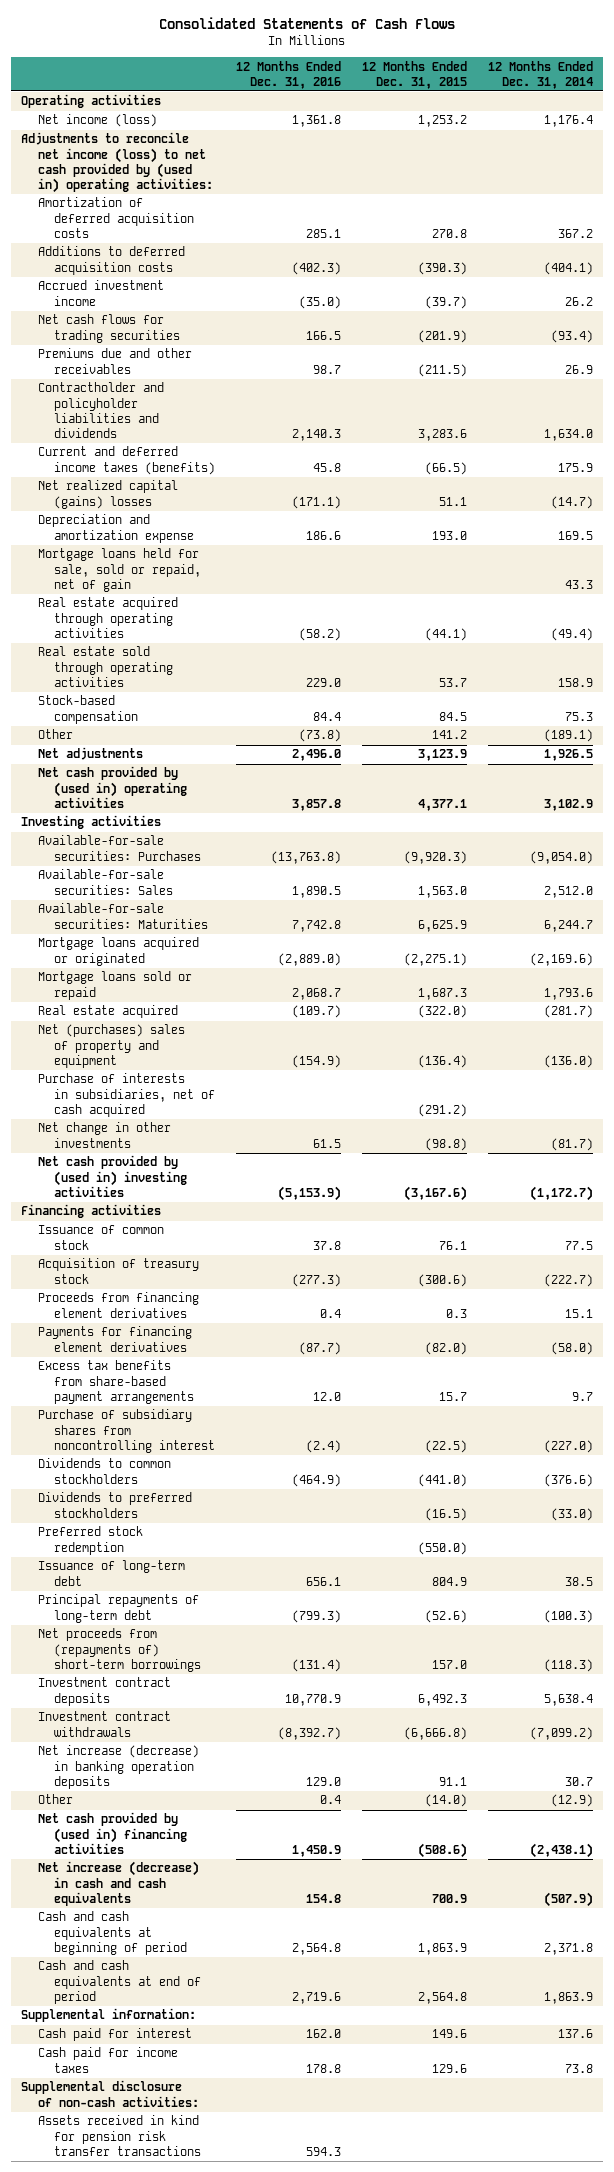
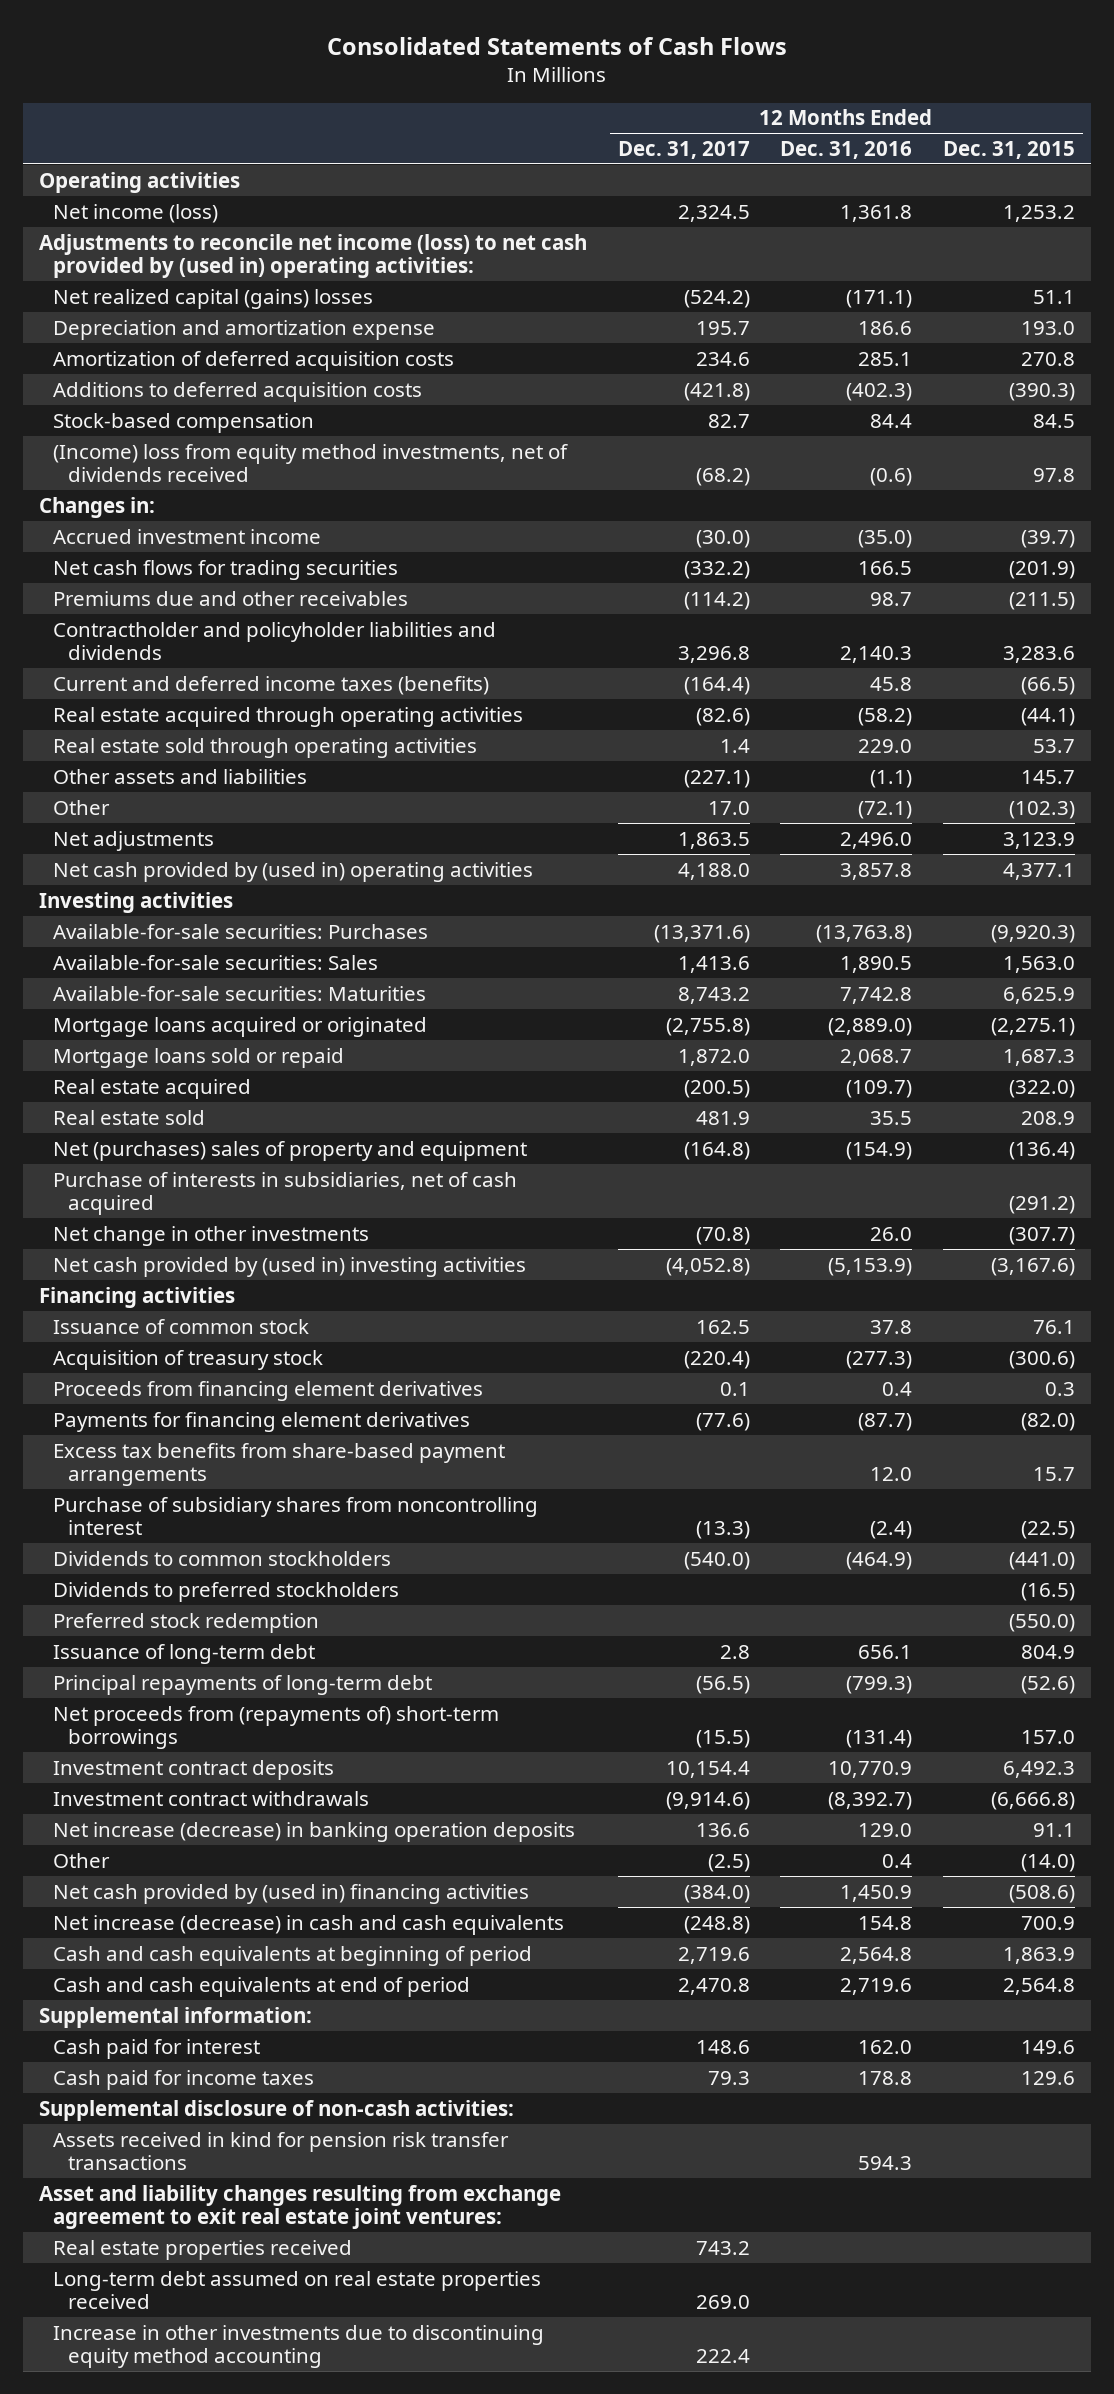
- | 12 Months Ended Dec. 31, 2016 | 12 Months Ended Dec. 31, 2015 | 12 Months Ended Dec. 31, 2014
+ | 12 Months Ended Dec. 31, 2017 | 12 Months Ended Dec. 31, 2016 | 12 Months Ended Dec. 31, 2015
moved up: Net realized capital (gains) losses | (524.2) | (171.1) | 51.1
moved up: Depreciation and amortization expense | 195.7 | 186.6 | 193.0
moved up: Stock-based compensation | 82.7 | 84.4 | 84.5
+ (Income) loss from equity method investments, net of dividends received | (68.2) | (0.6) | 97.8
+ Changes in:
- Mortgage loans held for sale, sold or repaid, net of gain | | | 43.3
- Other | (73.8) | 141.2 | (189.1)
+ Other assets and liabilities | (227.1) | (1.1) | 145.7
+ Other | 17.0 | (72.1) | (102.3)
+ Real estate sold | 481.9 | 35.5 | 208.9
- Net change in other investments | 61.5 | (98.8) | (81.7)
+ Net change in other investments | (70.8) | 26.0 | (307.7)
+ Asset and liability changes resulting from exchange agreement to exit real estate joint ventures:
+ Real estate properties received | 743.2 | |
+ Long-term debt assumed on real estate properties received | 269.0 | |
+ Increase in other investments due to discontinuing equity method accounting | 222.4 | |

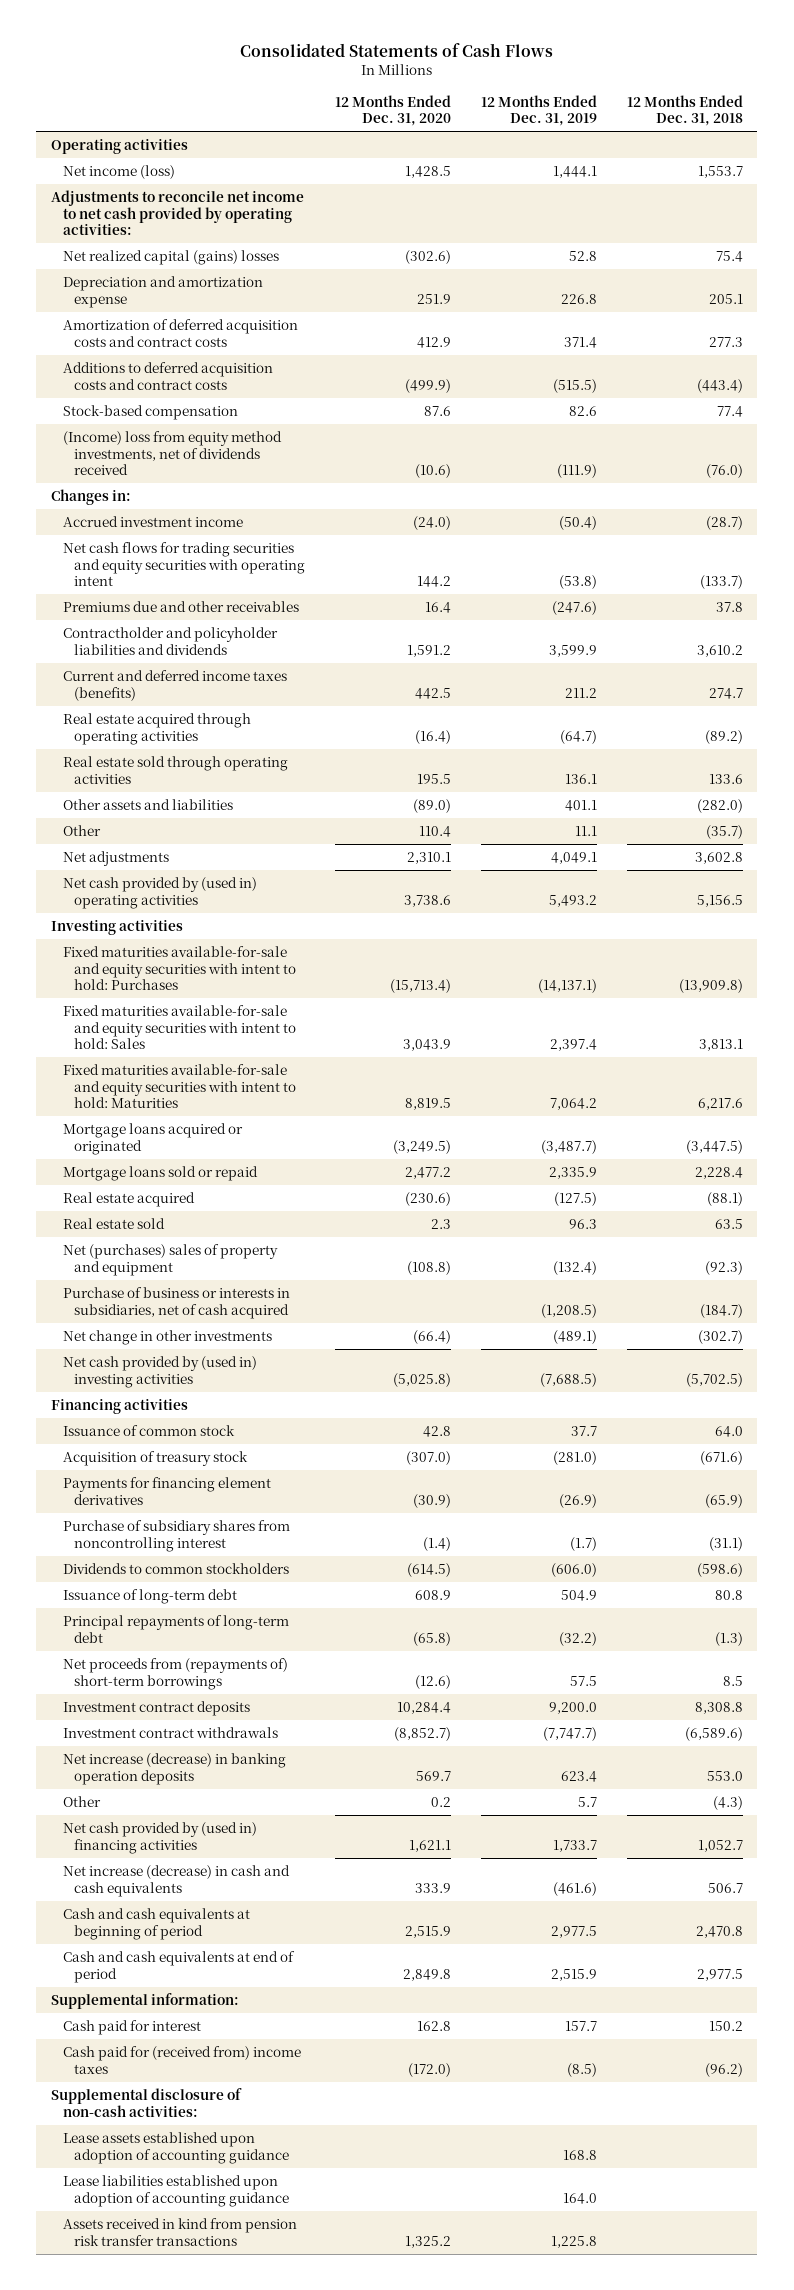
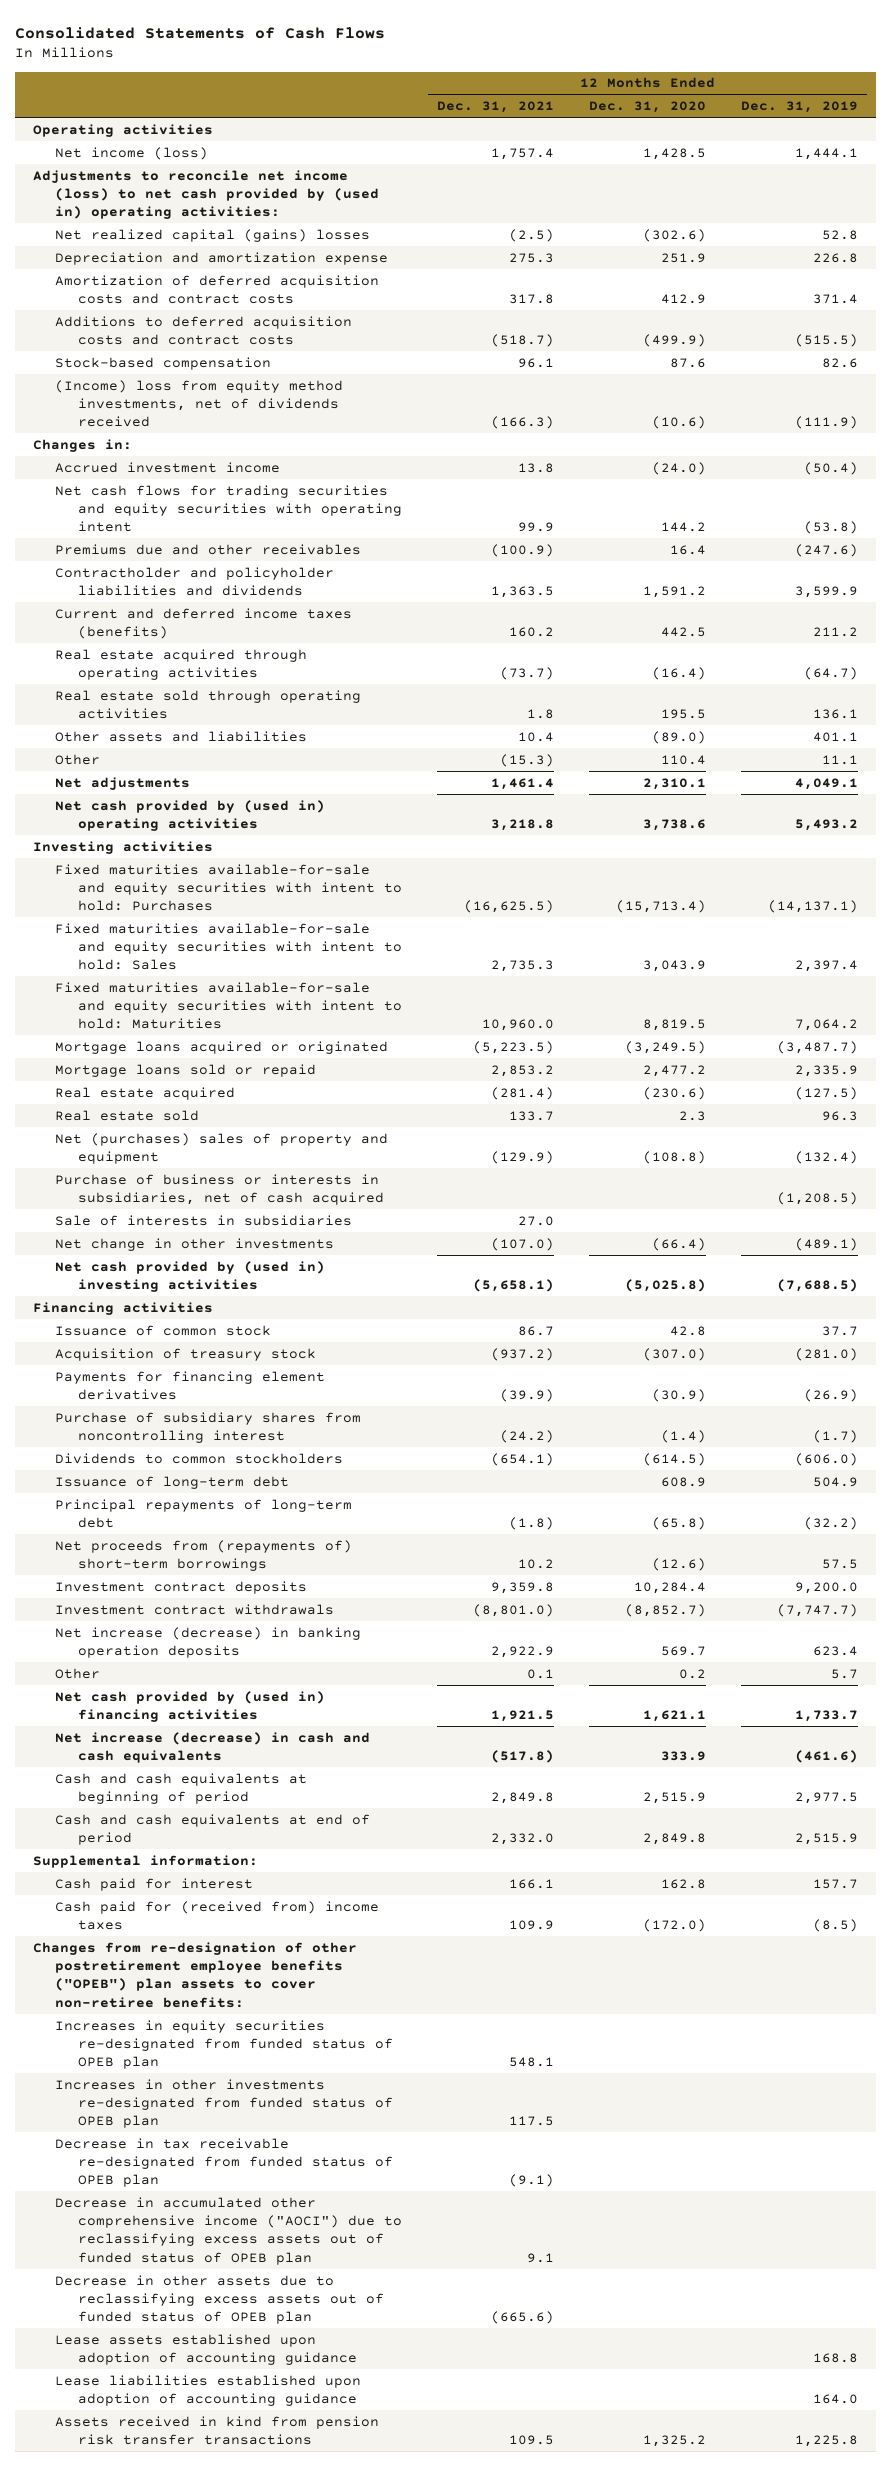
- | 12 Months Ended Dec. 31, 2020 | 12 Months Ended Dec. 31, 2019 | 12 Months Ended Dec. 31, 2018
+ | 12 Months Ended Dec. 31, 2021 | 12 Months Ended Dec. 31, 2020 | 12 Months Ended Dec. 31, 2019
- Adjustments to reconcile net income to net cash provided by operating activities:
+ Adjustments to reconcile net income (loss) to net cash provided by (used in) operating activities:
+ Sale of interests in subsidiaries | 27.0 | |
- Supplemental disclosure of non-cash activities:
+ Changes from re-designation of other postretirement employee benefits ("OPEB") plan assets to cover non-retiree benefits:
+ Increases in equity securities re-designated from funded status of OPEB plan | 548.1 | |
+ Increases in other investments re-designated from funded status of OPEB plan | 117.5 | |
+ Decrease in tax receivable re-designated from funded status of OPEB plan | (9.1) | |
+ Decrease in accumulated other comprehensive income ("AOCI") due to reclassifying excess assets out of funded status of OPEB plan | 9.1 | |
+ Decrease in other assets due to reclassifying excess assets out of funded status of OPEB plan | (665.6) | |

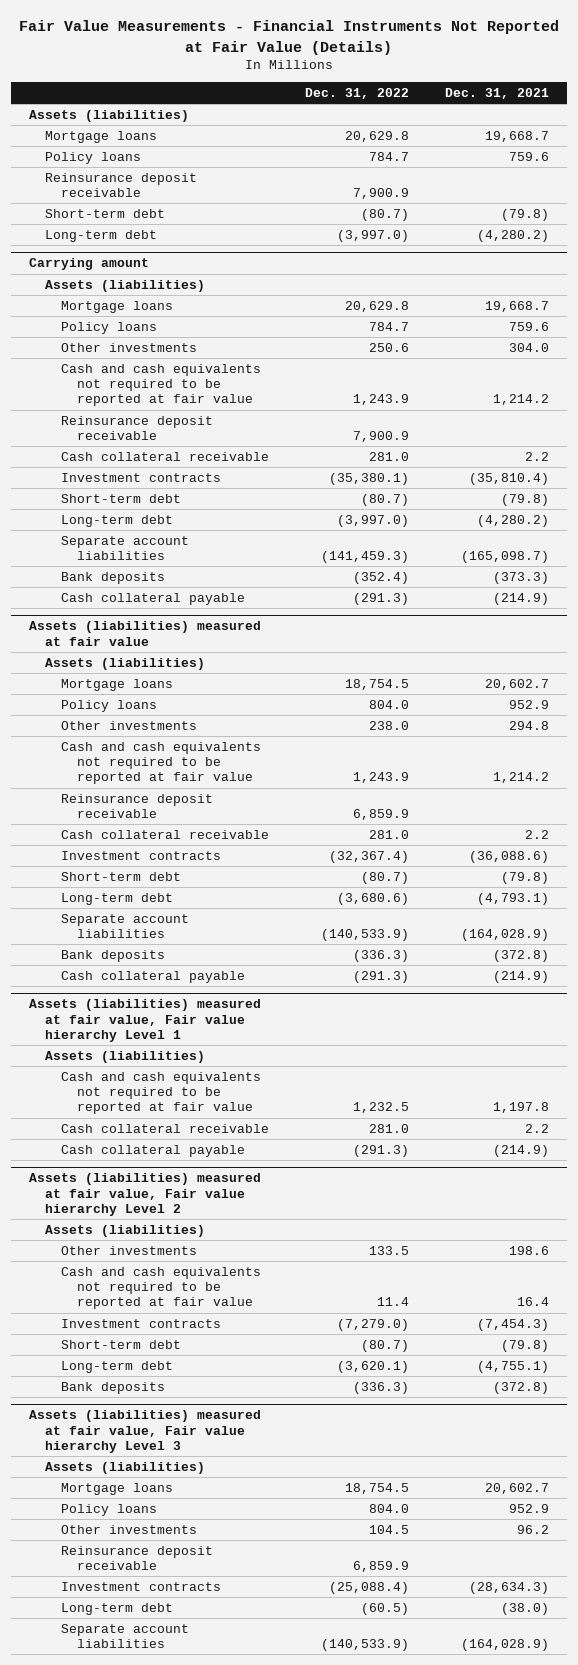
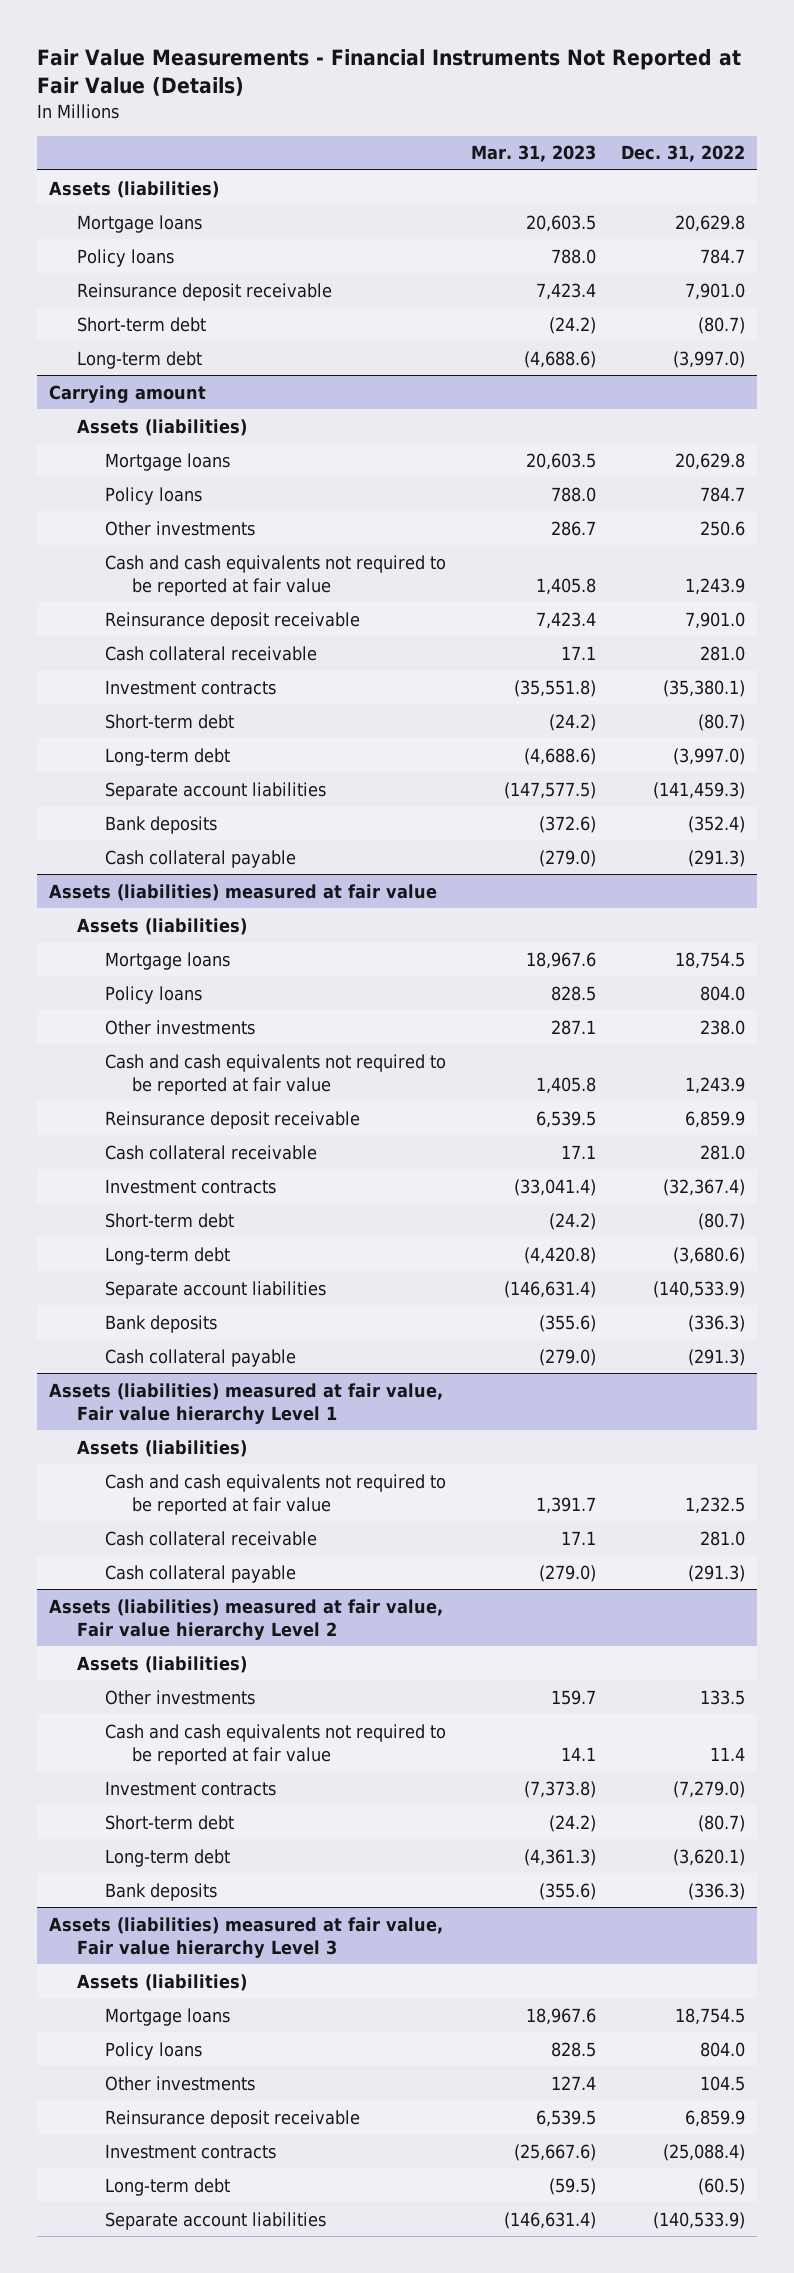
- | Dec. 31, 2022 | Dec. 31, 2021
+ | Mar. 31, 2023 | Dec. 31, 2022
- Reinsurance deposit receivable | 7,900.9 |
+ Reinsurance deposit receivable | 7,423.4 | 7,901.0
@ Carrying amount
- Reinsurance deposit receivable | 7,900.9 |
+ Reinsurance deposit receivable | 7,423.4 | 7,901.0

